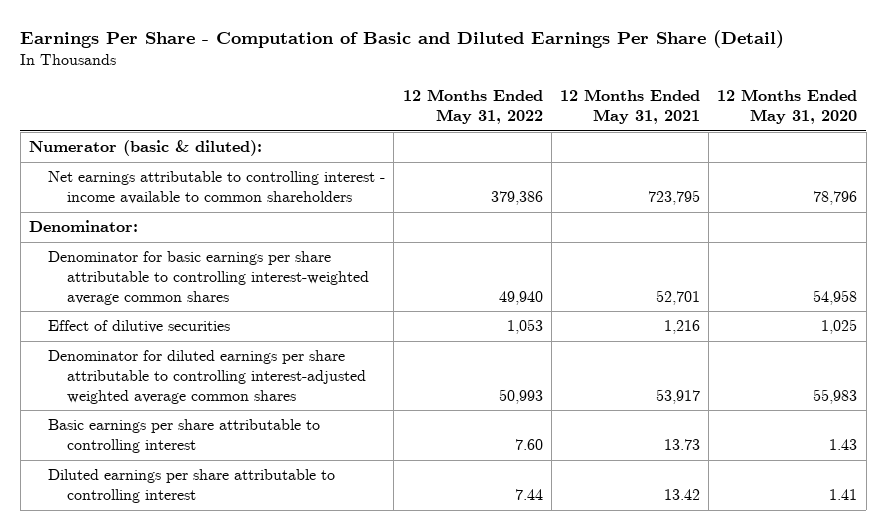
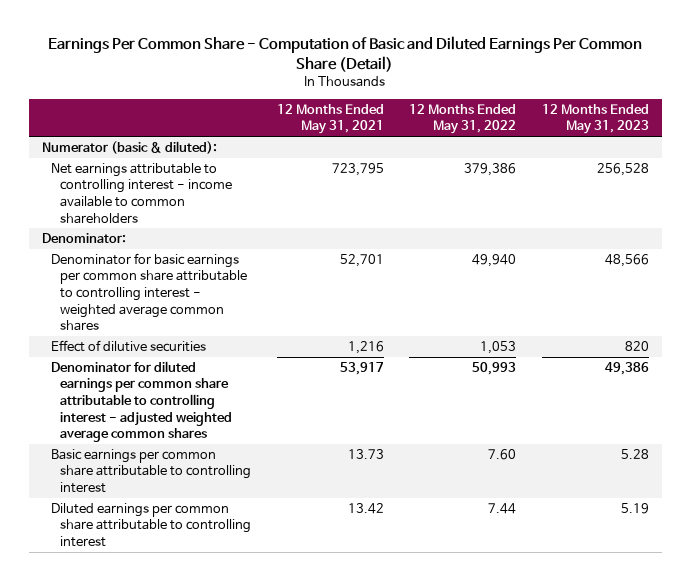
- Earnings Per Share - Computation of Basic and Diluted Earnings Per Share (Detail)
+ Earnings Per Common Share - Computation of Basic and Diluted Earnings Per Common Share (Detail)
- | 12 Months Ended May 31, 2022 | 12 Months Ended May 31, 2021 | 12 Months Ended May 31, 2020
+ | 12 Months Ended May 31, 2021 | 12 Months Ended May 31, 2022 | 12 Months Ended May 31, 2023
- Denominator for basic earnings per share attributable to controlling interest-weighted average common shares | 49,940 | 52,701 | 54,958
+ Denominator for basic earnings per common share attributable to controlling interest - weighted average common shares | 52,701 | 49,940 | 48,566
- Denominator for diluted earnings per share attributable to controlling interest-adjusted weighted average common shares | 50,993 | 53,917 | 55,983
- Basic earnings per share attributable to controlling interest | 7.60 | 13.73 | 1.43
- Diluted earnings per share attributable to controlling interest | 7.44 | 13.42 | 1.41
+ Denominator for diluted earnings per common share attributable to controlling interest - adjusted weighted average common shares | 53,917 | 50,993 | 49,386
+ Basic earnings per common share attributable to controlling interest | 13.73 | 7.60 | 5.28
+ Diluted earnings per common share attributable to controlling interest | 13.42 | 7.44 | 5.19

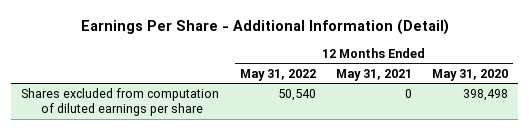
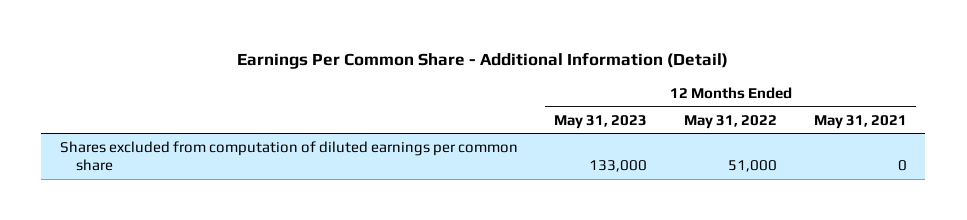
- Earnings Per Share - Additional Information (Detail)
+ Earnings Per Common Share - Additional Information (Detail)
- | 12 Months Ended May 31, 2022 | 12 Months Ended May 31, 2021 | 12 Months Ended May 31, 2020
+ | 12 Months Ended May 31, 2023 | 12 Months Ended May 31, 2022 | 12 Months Ended May 31, 2021
- Shares excluded from computation of diluted earnings per share | 50,540 | 0 | 398,498
+ Shares excluded from computation of diluted earnings per common share | 133,000 | 51,000 | 0

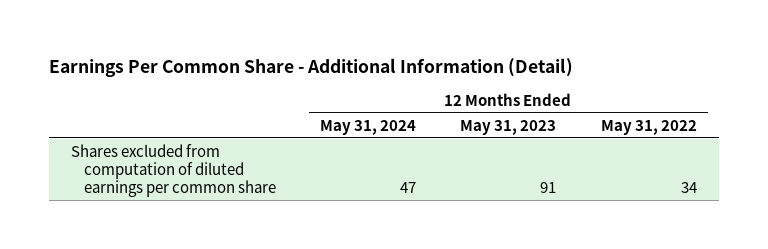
- | 12 Months Ended May 31, 2023 | 12 Months Ended May 31, 2022 | 12 Months Ended May 31, 2021
+ | 12 Months Ended May 31, 2024 | 12 Months Ended May 31, 2023 | 12 Months Ended May 31, 2022
- Shares excluded from computation of diluted earnings per common share | 133,000 | 51,000 | 0
+ Shares excluded from computation of diluted earnings per common share | 47 | 91 | 34

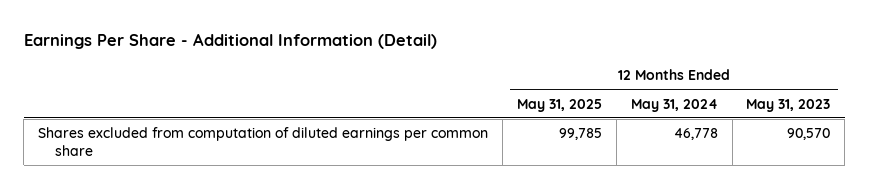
- Earnings Per Common Share - Additional Information (Detail)
+ Earnings Per Share - Additional Information (Detail)
- | 12 Months Ended May 31, 2024 | 12 Months Ended May 31, 2023 | 12 Months Ended May 31, 2022
+ | 12 Months Ended May 31, 2025 | 12 Months Ended May 31, 2024 | 12 Months Ended May 31, 2023
- Shares excluded from computation of diluted earnings per common share | 47 | 91 | 34
+ Shares excluded from computation of diluted earnings per common share | 99,785 | 46,778 | 90,570

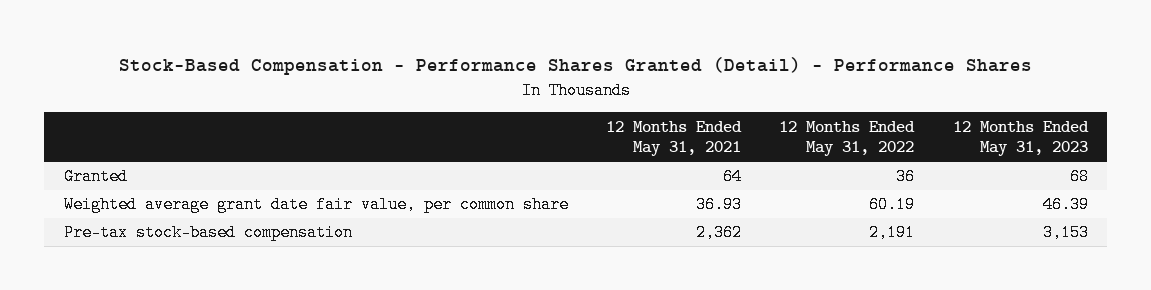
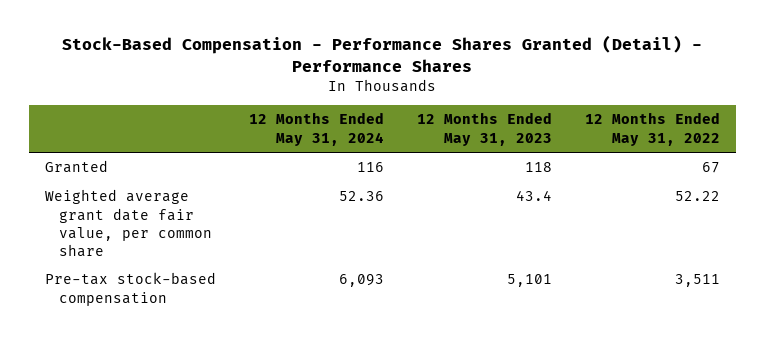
- | 12 Months Ended May 31, 2021 | 12 Months Ended May 31, 2022 | 12 Months Ended May 31, 2023
+ | 12 Months Ended May 31, 2024 | 12 Months Ended May 31, 2023 | 12 Months Ended May 31, 2022
- Granted | 64 | 36 | 68
- Weighted average grant date fair value, per common share | 36.93 | 60.19 | 46.39
- Pre-tax stock-based compensation | 2,362 | 2,191 | 3,153
+ Granted | 116 | 118 | 67
+ Weighted average grant date fair value, per common share | 52.36 | 43.4 | 52.22
+ Pre-tax stock-based compensation | 6,093 | 5,101 | 3,511

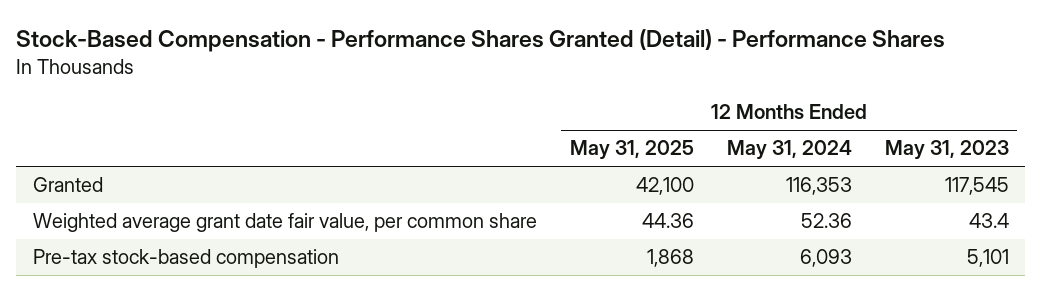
- | 12 Months Ended May 31, 2024 | 12 Months Ended May 31, 2023 | 12 Months Ended May 31, 2022
+ | 12 Months Ended May 31, 2025 | 12 Months Ended May 31, 2024 | 12 Months Ended May 31, 2023
- Granted | 116 | 118 | 67
+ Granted | 42,100 | 116,353 | 117,545

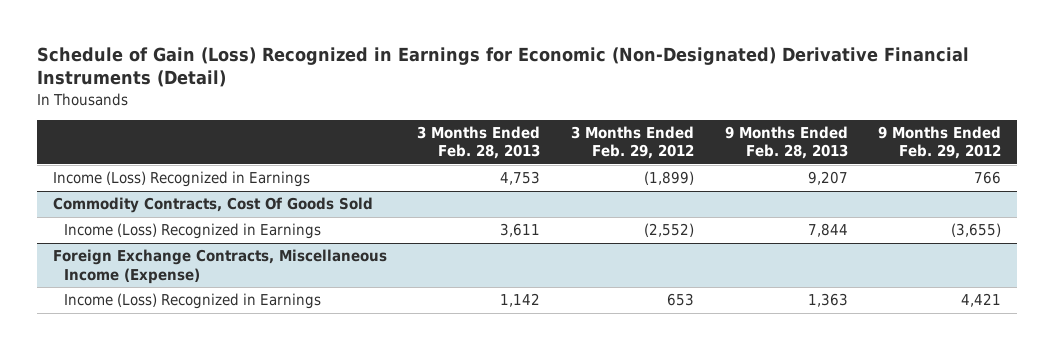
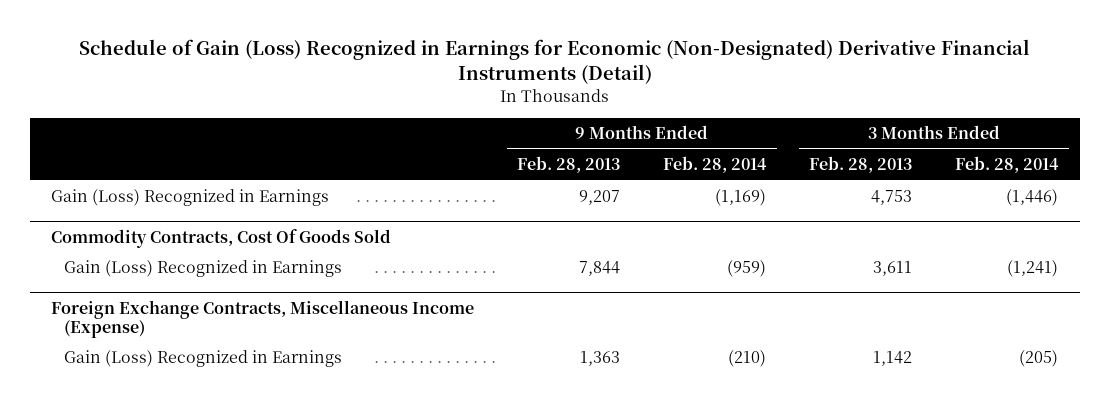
- | 3 Months Ended Feb. 28, 2013 | 3 Months Ended Feb. 29, 2012 | 9 Months Ended Feb. 28, 2013 | 9 Months Ended Feb. 29, 2012
+ | 9 Months Ended Feb. 28, 2013 | 9 Months Ended Feb. 28, 2014 | 3 Months Ended Feb. 28, 2013 | 3 Months Ended Feb. 28, 2014
- Income (Loss) Recognized in Earnings | 4,753 | (1,899) | 9,207 | 766
+ Gain (Loss) Recognized in Earnings | 9,207 | (1,169) | 4,753 | (1,446)
@ Commodity Contracts, Cost Of Goods Sold
- Income (Loss) Recognized in Earnings | 3,611 | (2,552) | 7,844 | (3,655)
+ Gain (Loss) Recognized in Earnings | 7,844 | (959) | 3,611 | (1,241)
@ Foreign Exchange Contracts, Miscellaneous Income (Expense)
- Income (Loss) Recognized in Earnings | 1,142 | 653 | 1,363 | 4,421
+ Gain (Loss) Recognized in Earnings | 1,363 | (210) | 1,142 | (205)

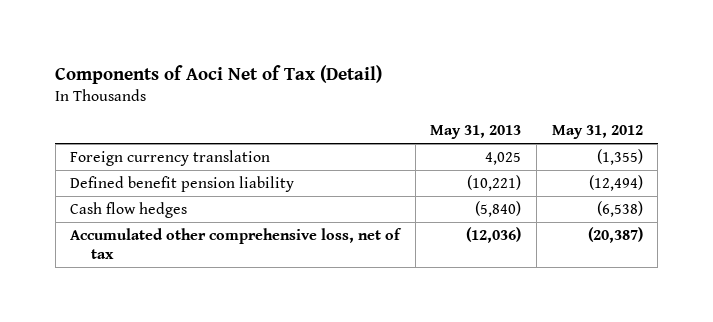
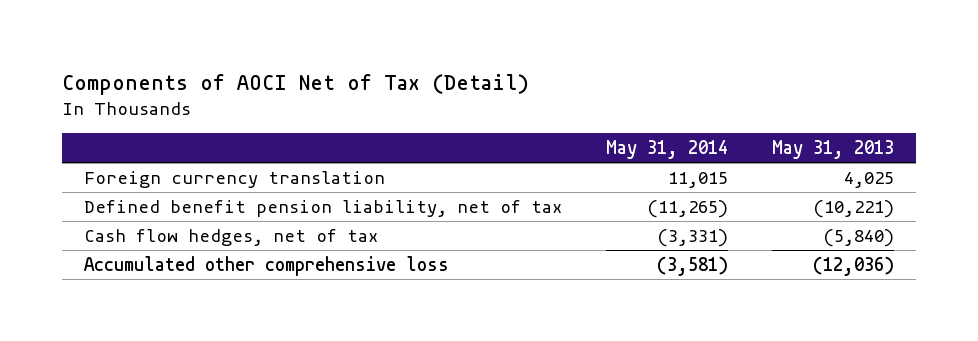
- Components of Aoci Net of Tax (Detail)
+ Components of AOCI Net of Tax (Detail)
- | May 31, 2013 | May 31, 2012
+ | May 31, 2014 | May 31, 2013
- Defined benefit pension liability | (10,221) | (12,494)
- Cash flow hedges | (5,840) | (6,538)
- Accumulated other comprehensive loss, net of tax | (12,036) | (20,387)
+ Defined benefit pension liability, net of tax | (11,265) | (10,221)
+ Cash flow hedges, net of tax | (3,331) | (5,840)
+ Accumulated other comprehensive loss | (3,581) | (12,036)

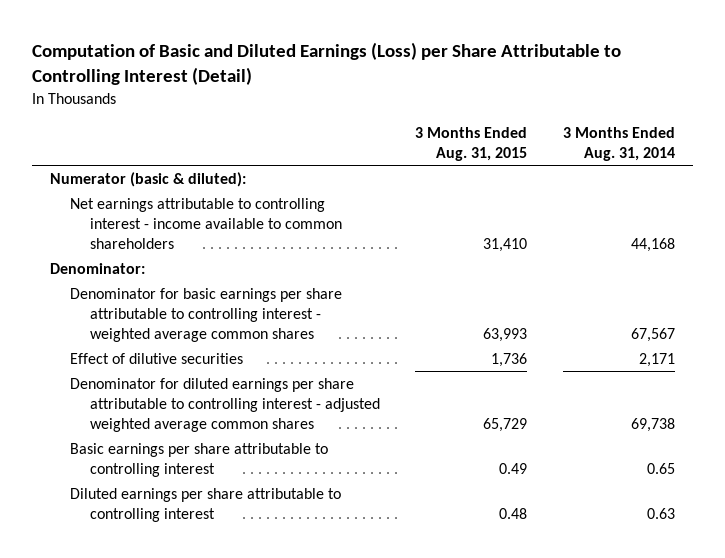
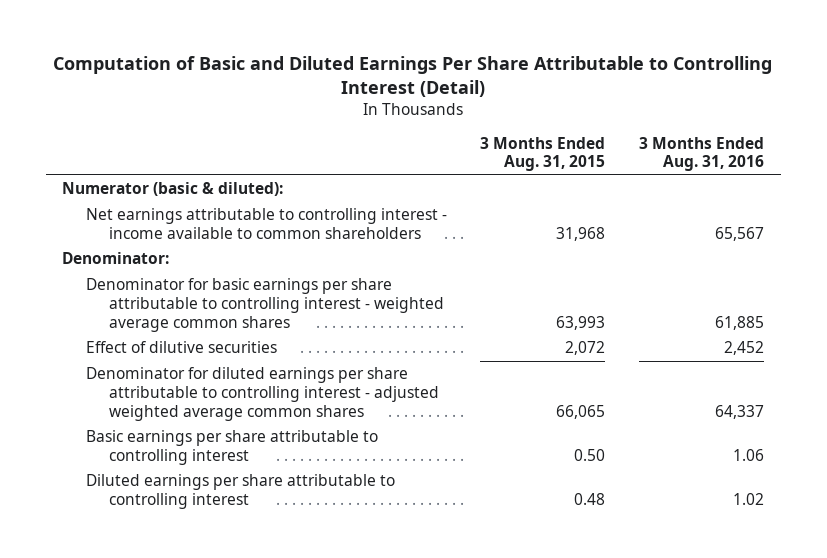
- Computation of Basic and Diluted Earnings (Loss) per Share Attributable to Controlling Interest (Detail)
+ Computation of Basic and Diluted Earnings Per Share Attributable to Controlling Interest (Detail)
- | 3 Months Ended Aug. 31, 2015 | 3 Months Ended Aug. 31, 2014
+ | 3 Months Ended Aug. 31, 2015 | 3 Months Ended Aug. 31, 2016
- Net earnings attributable to controlling interest - income available to common shareholders | 31,410 | 44,168
+ Net earnings attributable to controlling interest - income available to common shareholders | 31,968 | 65,567
- Effect of dilutive securities | 1,736 | 2,171
- Denominator for diluted earnings per share attributable to controlling interest - adjusted weighted average common shares | 65,729 | 69,738
- Basic earnings per share attributable to controlling interest | 0.49 | 0.65
+ Effect of dilutive securities | 2,072 | 2,452
+ Denominator for diluted earnings per share attributable to controlling interest - adjusted weighted average common shares | 66,065 | 64,337
+ Basic earnings per share attributable to controlling interest | 0.50 | 1.06

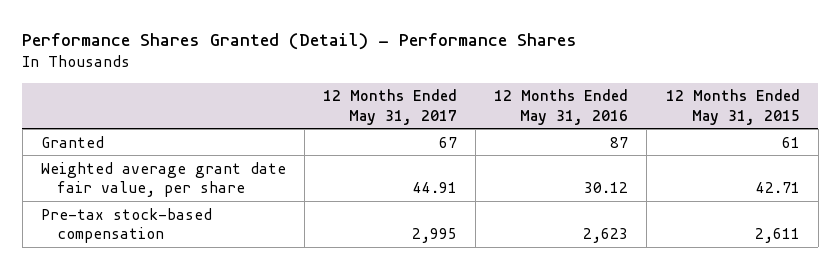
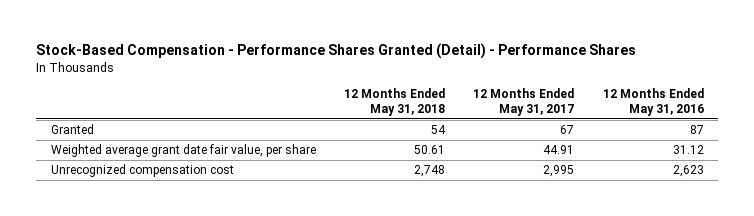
- Performance Shares Granted (Detail) - Performance Shares
+ Stock-Based Compensation - Performance Shares Granted (Detail) - Performance Shares
- | 12 Months Ended May 31, 2017 | 12 Months Ended May 31, 2016 | 12 Months Ended May 31, 2015
+ | 12 Months Ended May 31, 2018 | 12 Months Ended May 31, 2017 | 12 Months Ended May 31, 2016
- Weighted average grant date fair value, per share | 44.91 | 30.12 | 42.71
- Pre-tax stock-based compensation | 2,995 | 2,623 | 2,611
+ Weighted average grant date fair value, per share | 50.61 | 44.91 | 31.12
+ Unrecognized compensation cost | 2,748 | 2,995 | 2,623

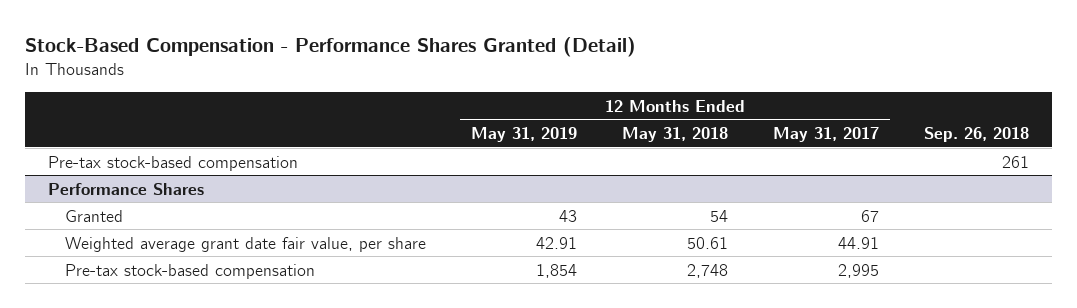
- Stock-Based Compensation - Performance Shares Granted (Detail) - Performance Shares
+ Stock-Based Compensation - Performance Shares Granted (Detail)
- | 12 Months Ended May 31, 2018 | 12 Months Ended May 31, 2017 | 12 Months Ended May 31, 2016
+ | 12 Months Ended May 31, 2019 | 12 Months Ended May 31, 2018 | 12 Months Ended May 31, 2017 | Sep. 26, 2018
+ Pre-tax stock-based compensation | | | | 261
+ Performance Shares
- Unrecognized compensation cost | 2,748 | 2,995 | 2,623
+ Pre-tax stock-based compensation | 1,854 | 2,748 | 2,995 |

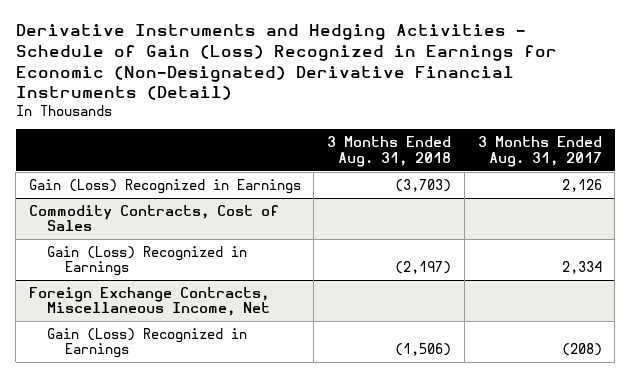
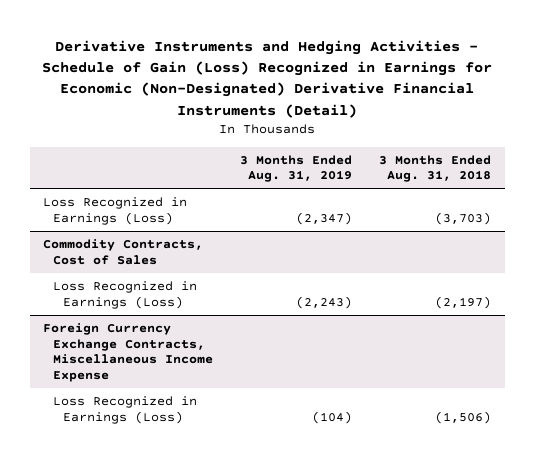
- | 3 Months Ended Aug. 31, 2018 | 3 Months Ended Aug. 31, 2017
+ | 3 Months Ended Aug. 31, 2019 | 3 Months Ended Aug. 31, 2018
- Gain (Loss) Recognized in Earnings | (3,703) | 2,126
+ Loss Recognized in Earnings (Loss) | (2,347) | (3,703)
@ Commodity Contracts, Cost of Sales
- Gain (Loss) Recognized in Earnings | (2,197) | 2,334
- Foreign Exchange Contracts, Miscellaneous Income, Net
- Gain (Loss) Recognized in Earnings | (1,506) | (208)
@ Commodity Contracts, Cost of Sales
+ Loss Recognized in Earnings (Loss) | (2,243) | (2,197)
+ Foreign Currency Exchange Contracts, Miscellaneous Income Expense
+ Loss Recognized in Earnings (Loss) | (104) | (1,506)

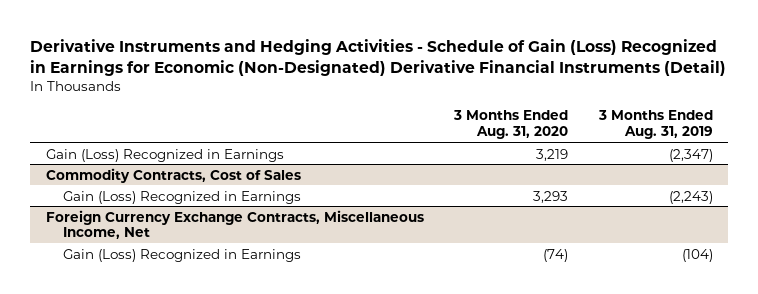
- | 3 Months Ended Aug. 31, 2019 | 3 Months Ended Aug. 31, 2018
+ | 3 Months Ended Aug. 31, 2020 | 3 Months Ended Aug. 31, 2019
- Loss Recognized in Earnings (Loss) | (2,347) | (3,703)
+ Gain (Loss) Recognized in Earnings | 3,219 | (2,347)
@ Commodity Contracts, Cost of Sales
- Loss Recognized in Earnings (Loss) | (2,243) | (2,197)
- Foreign Currency Exchange Contracts, Miscellaneous Income Expense
- Loss Recognized in Earnings (Loss) | (104) | (1,506)
@ Commodity Contracts, Cost of Sales
+ Gain (Loss) Recognized in Earnings | 3,293 | (2,243)
+ Foreign Currency Exchange Contracts, Miscellaneous Income, Net
+ Gain (Loss) Recognized in Earnings | (74) | (104)

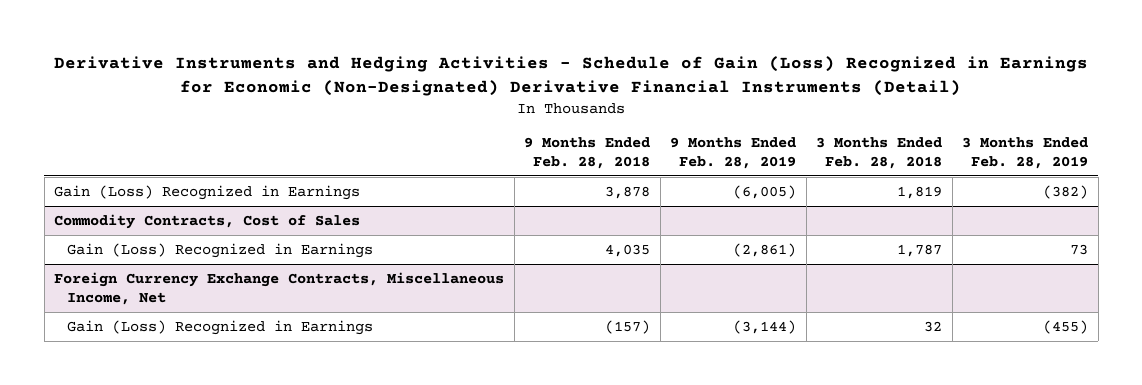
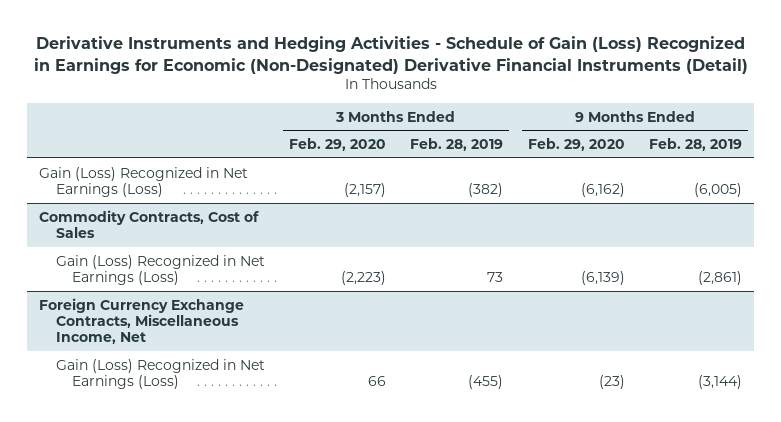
- | 9 Months Ended Feb. 28, 2018 | 9 Months Ended Feb. 28, 2019 | 3 Months Ended Feb. 28, 2018 | 3 Months Ended Feb. 28, 2019
+ | 3 Months Ended Feb. 29, 2020 | 3 Months Ended Feb. 28, 2019 | 9 Months Ended Feb. 29, 2020 | 9 Months Ended Feb. 28, 2019
- Gain (Loss) Recognized in Earnings | 3,878 | (6,005) | 1,819 | (382)
+ Gain (Loss) Recognized in Net Earnings (Loss) | (2,157) | (382) | (6,162) | (6,005)
@ Commodity Contracts, Cost of Sales
- Gain (Loss) Recognized in Earnings | 4,035 | (2,861) | 1,787 | 73
+ Gain (Loss) Recognized in Net Earnings (Loss) | (2,223) | 73 | (6,139) | (2,861)
@ Foreign Currency Exchange Contracts, Miscellaneous Income, Net
- Gain (Loss) Recognized in Earnings | (157) | (3,144) | 32 | (455)
+ Gain (Loss) Recognized in Net Earnings (Loss) | 66 | (455) | (23) | (3,144)

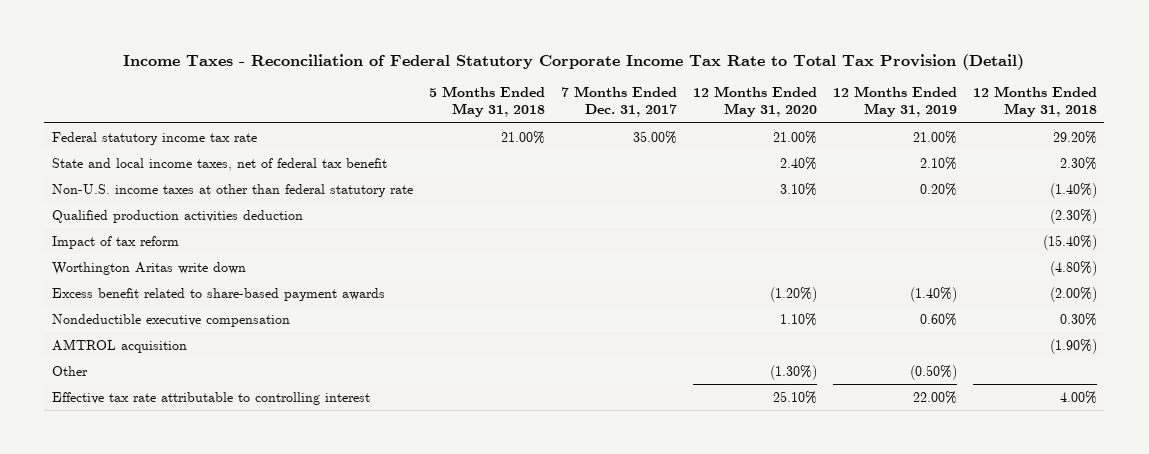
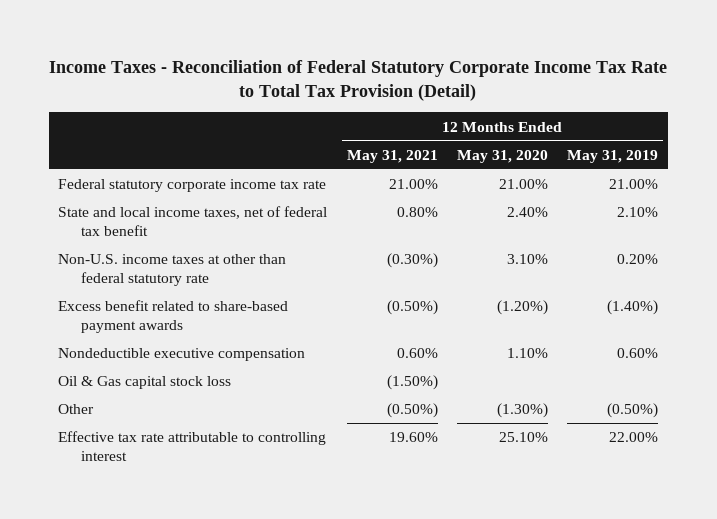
- | 5 Months Ended May 31, 2018 | 7 Months Ended Dec. 31, 2017 | 12 Months Ended May 31, 2020 | 12 Months Ended May 31, 2019 | 12 Months Ended May 31, 2018
+ | 12 Months Ended May 31, 2021 | 12 Months Ended May 31, 2020 | 12 Months Ended May 31, 2019
- Federal statutory income tax rate | 21.00% | 35.00% | 21.00% | 21.00% | 29.20%
+ Federal statutory corporate income tax rate | 21.00% | 21.00% | 21.00%
- Qualified production activities deduction | | | | | (2.30%)
- Impact of tax reform | | | | | (15.40%)
- Worthington Aritas write down | | | | | (4.80%)
- AMTROL acquisition | | | | | (1.90%)
+ Oil & Gas capital stock loss | (1.50%) | |

